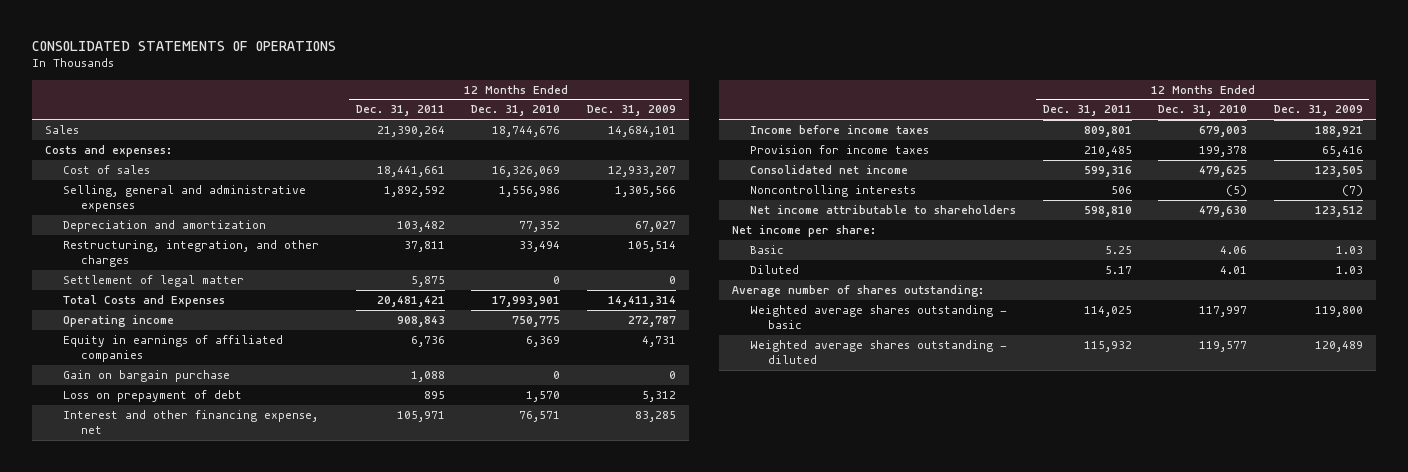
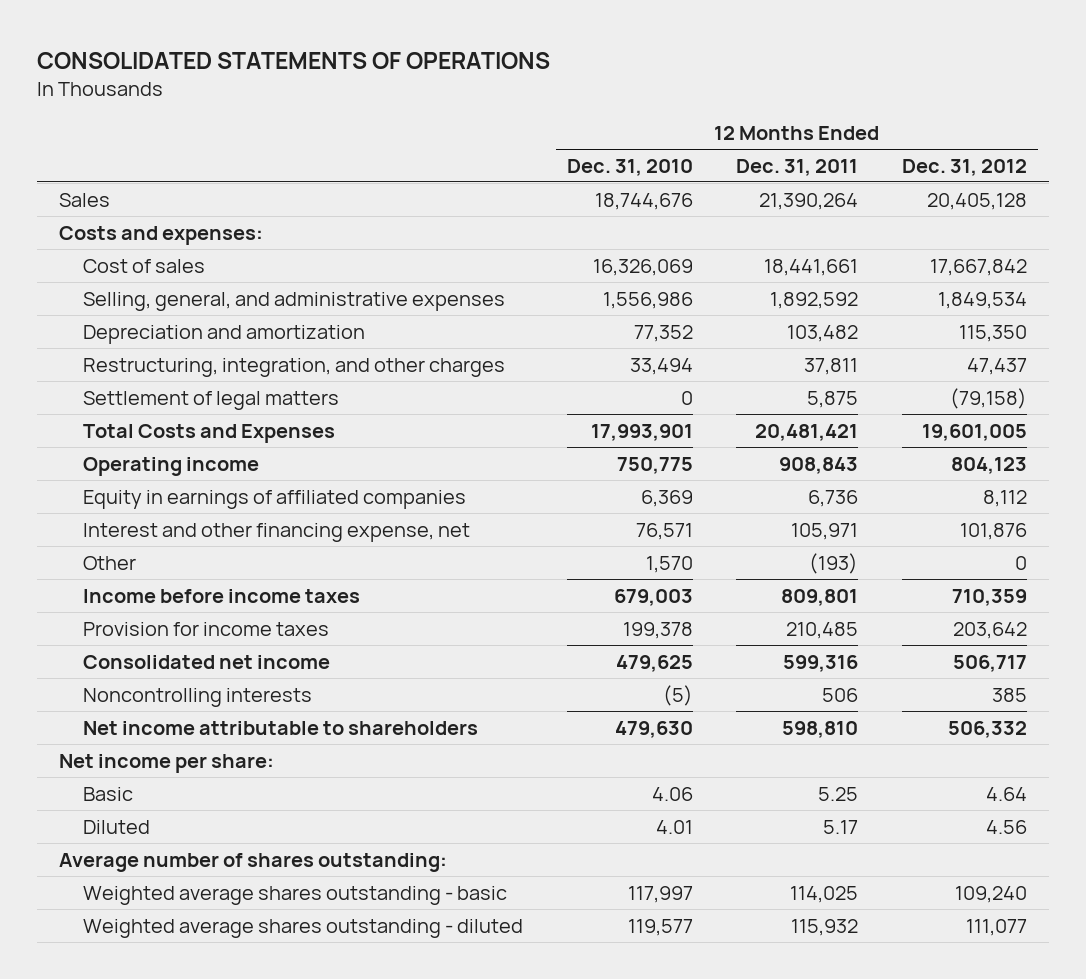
- | 12 Months Ended Dec. 31, 2011 | 12 Months Ended Dec. 31, 2010 | 12 Months Ended Dec. 31, 2009
+ | 12 Months Ended Dec. 31, 2010 | 12 Months Ended Dec. 31, 2011 | 12 Months Ended Dec. 31, 2012
- Selling, general and administrative expenses | 1,892,592 | 1,556,986 | 1,305,566
+ Selling, general, and administrative expenses | 1,556,986 | 1,892,592 | 1,849,534
- Settlement of legal matter | 5,875 | 0 | 0
+ Settlement of legal matters | 0 | 5,875 | (79,158)
- Gain on bargain purchase | 1,088 | 0 | 0
- Loss on prepayment of debt | 895 | 1,570 | 5,312
+ Other | 1,570 | (193) | 0

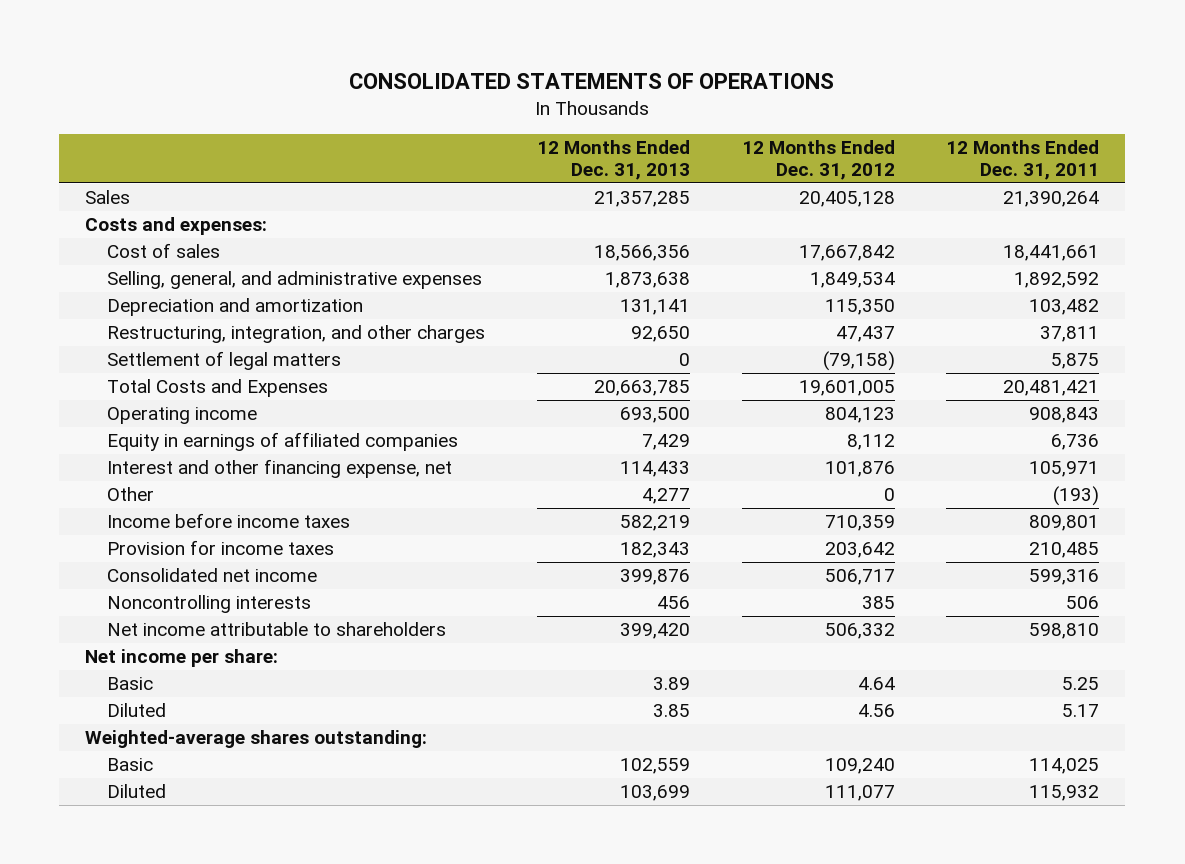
- | 12 Months Ended Dec. 31, 2010 | 12 Months Ended Dec. 31, 2011 | 12 Months Ended Dec. 31, 2012
+ | 12 Months Ended Dec. 31, 2013 | 12 Months Ended Dec. 31, 2012 | 12 Months Ended Dec. 31, 2011
- Average number of shares outstanding:
- Weighted average shares outstanding - basic | 117,997 | 114,025 | 109,240
- Weighted average shares outstanding - diluted | 119,577 | 115,932 | 111,077
+ Weighted-average shares outstanding:
+ Basic | 102,559 | 109,240 | 114,025
+ Diluted | 103,699 | 111,077 | 115,932

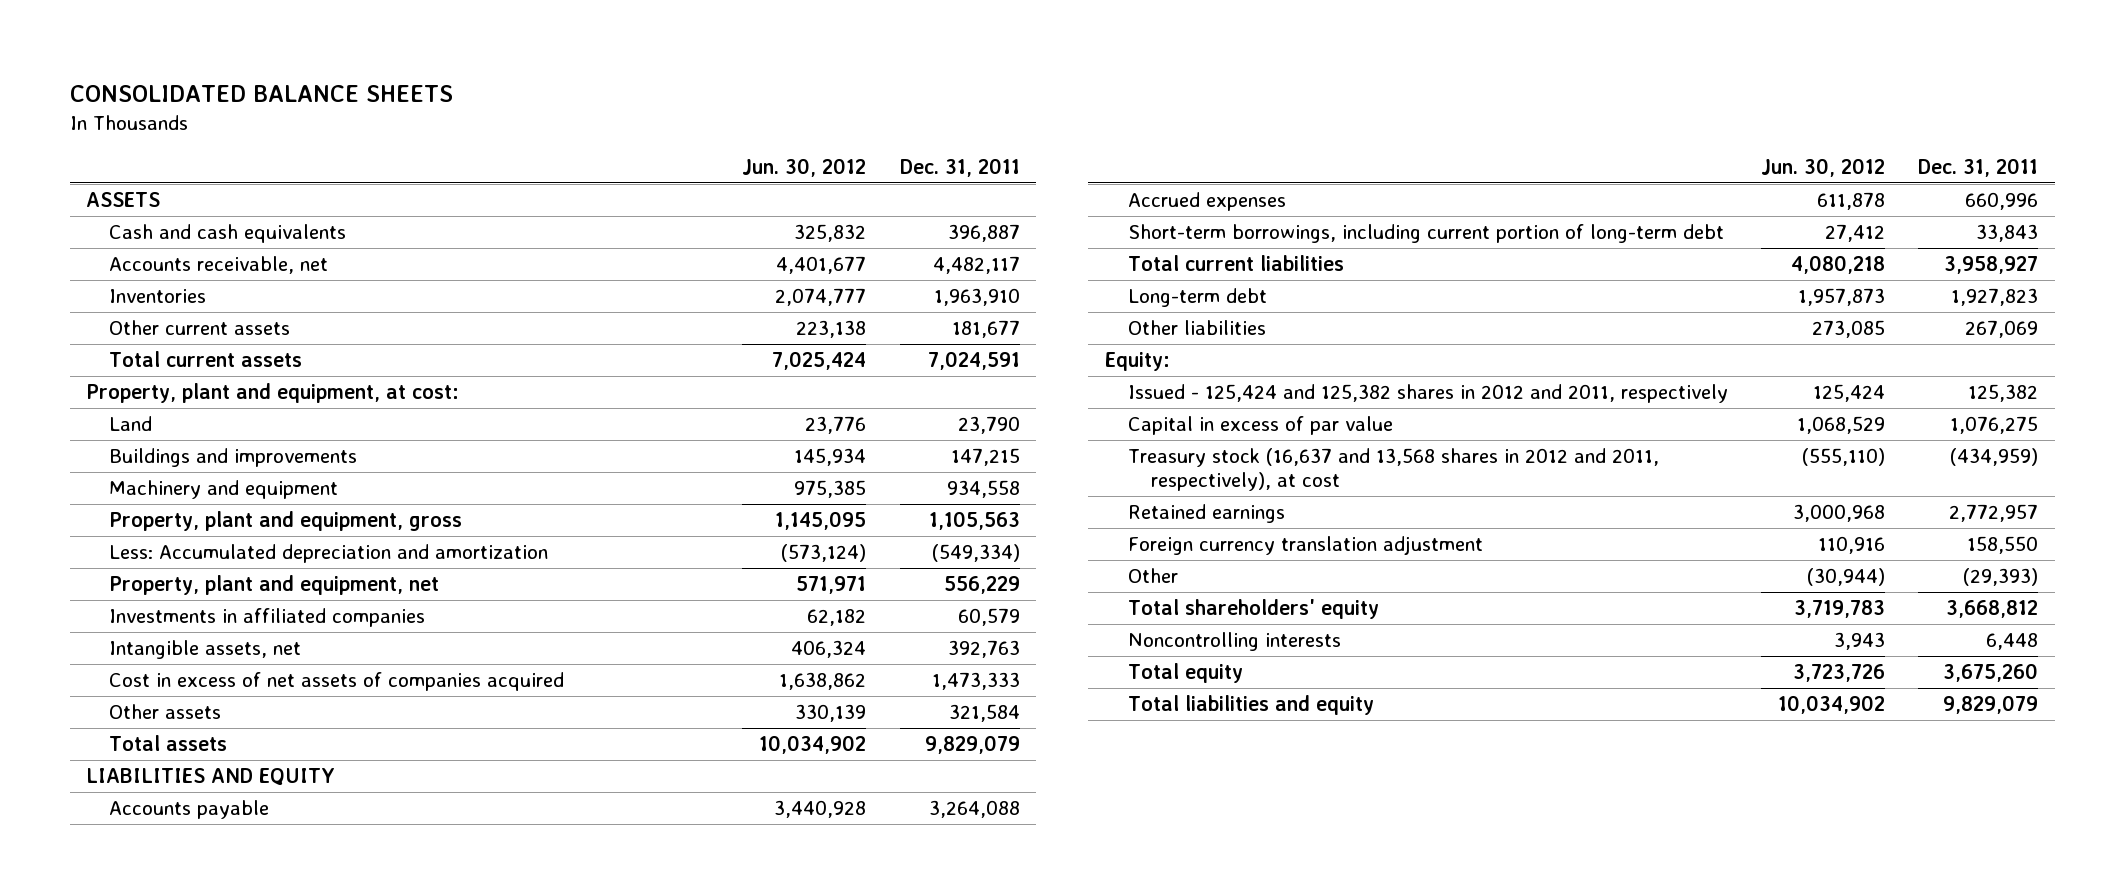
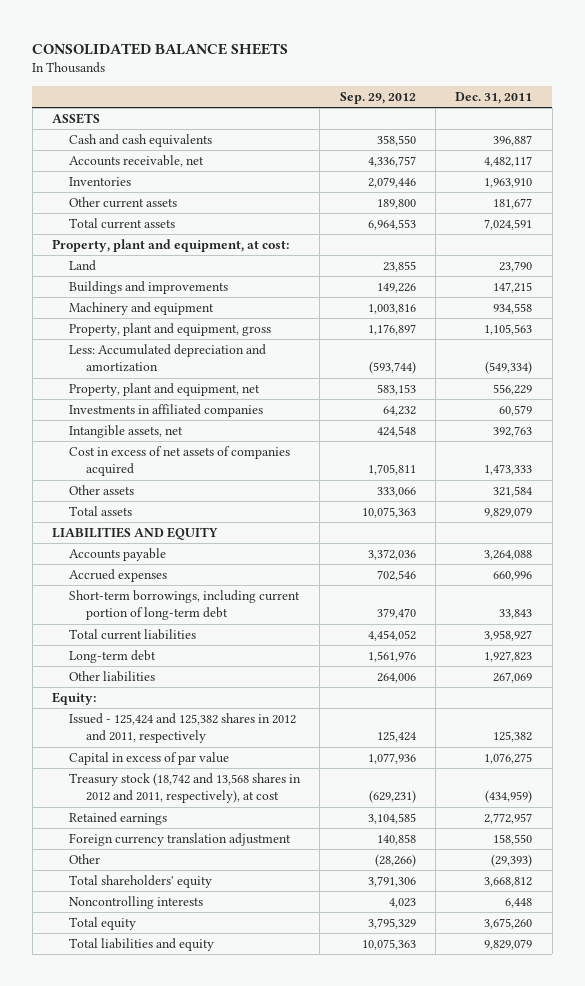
- | Jun. 30, 2012 | Dec. 31, 2011
+ | Sep. 29, 2012 | Dec. 31, 2011
- Treasury stock (16,637 and 13,568 shares in 2012 and 2011, respectively), at cost | (555,110) | (434,959)
+ Treasury stock (18,742 and 13,568 shares in 2012 and 2011, respectively), at cost | (629,231) | (434,959)

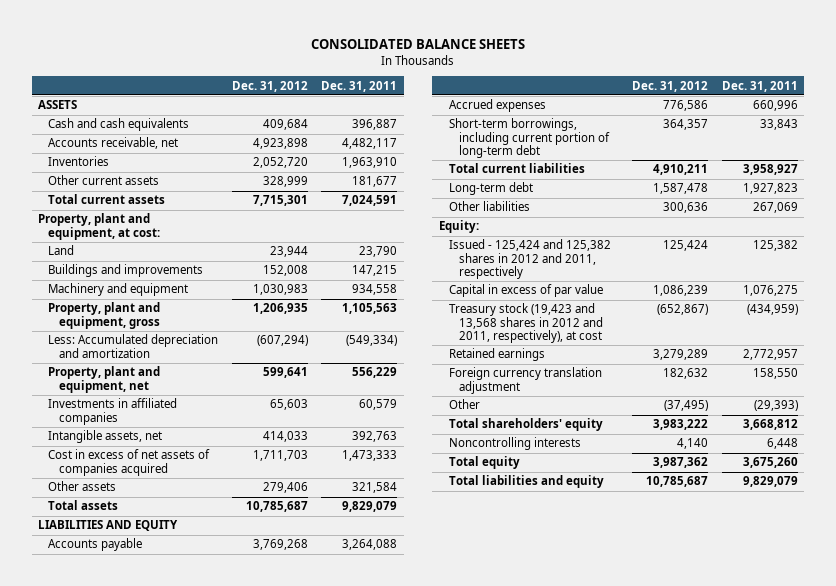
- | Sep. 29, 2012 | Dec. 31, 2011
+ | Dec. 31, 2012 | Dec. 31, 2011
- Treasury stock (18,742 and 13,568 shares in 2012 and 2011, respectively), at cost | (629,231) | (434,959)
+ Treasury stock (19,423 and 13,568 shares in 2012 and 2011, respectively), at cost | (652,867) | (434,959)

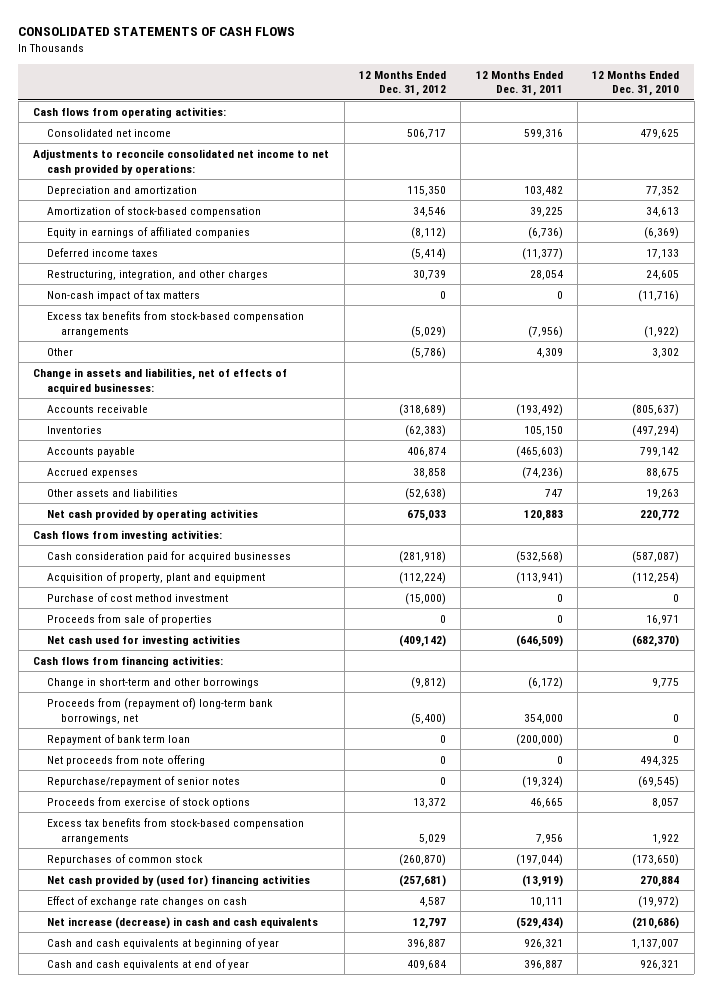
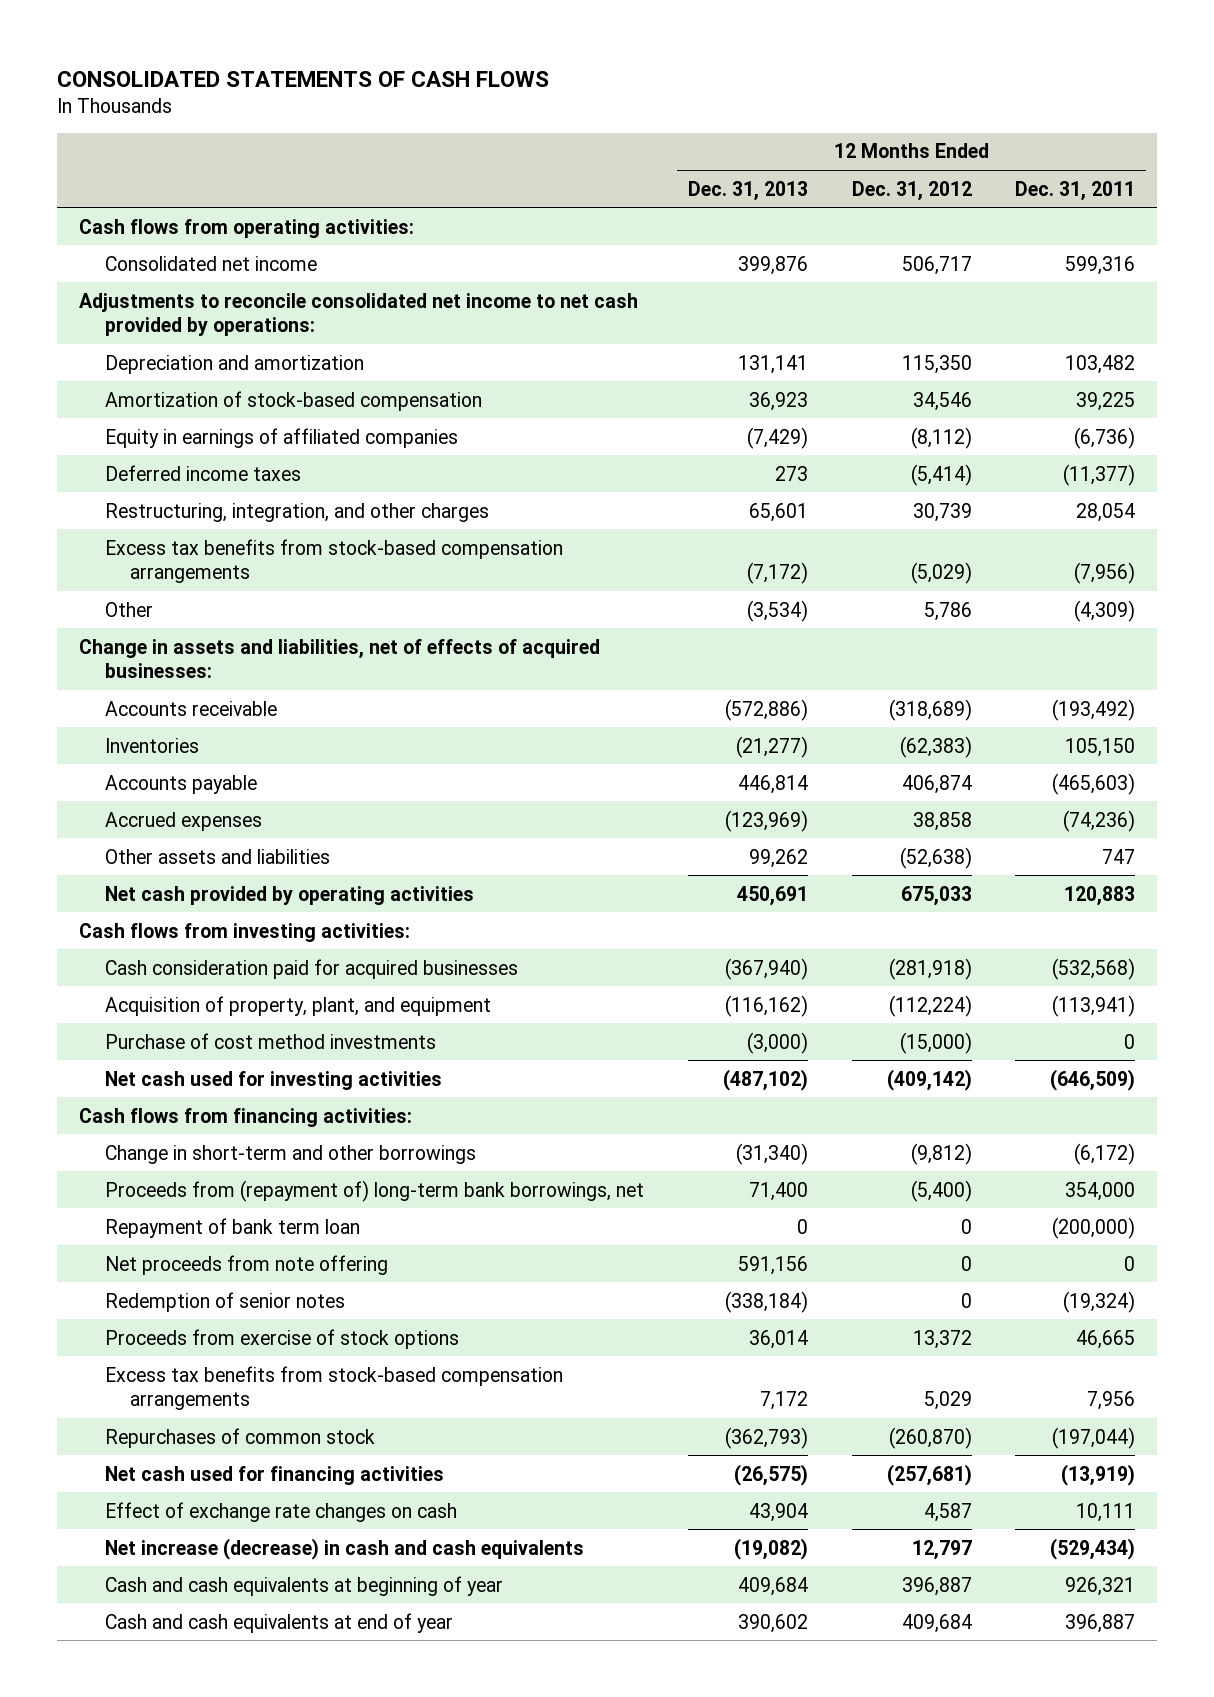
- | 12 Months Ended Dec. 31, 2012 | 12 Months Ended Dec. 31, 2011 | 12 Months Ended Dec. 31, 2010
+ | 12 Months Ended Dec. 31, 2013 | 12 Months Ended Dec. 31, 2012 | 12 Months Ended Dec. 31, 2011
- Non-cash impact of tax matters | 0 | 0 | (11,716)
- Other | (5,786) | 4,309 | 3,302
+ Other | (3,534) | 5,786 | (4,309)
- Acquisition of property, plant and equipment | (112,224) | (113,941) | (112,254)
- Purchase of cost method investment | (15,000) | 0 | 0
- Proceeds from sale of properties | 0 | 0 | 16,971
+ Acquisition of property, plant, and equipment | (116,162) | (112,224) | (113,941)
+ Purchase of cost method investments | (3,000) | (15,000) | 0
- Repurchase/repayment of senior notes | 0 | (19,324) | (69,545)
+ Redemption of senior notes | (338,184) | 0 | (19,324)
- Net cash provided by (used for) financing activities | (257,681) | (13,919) | 270,884
+ Net cash used for financing activities | (26,575) | (257,681) | (13,919)

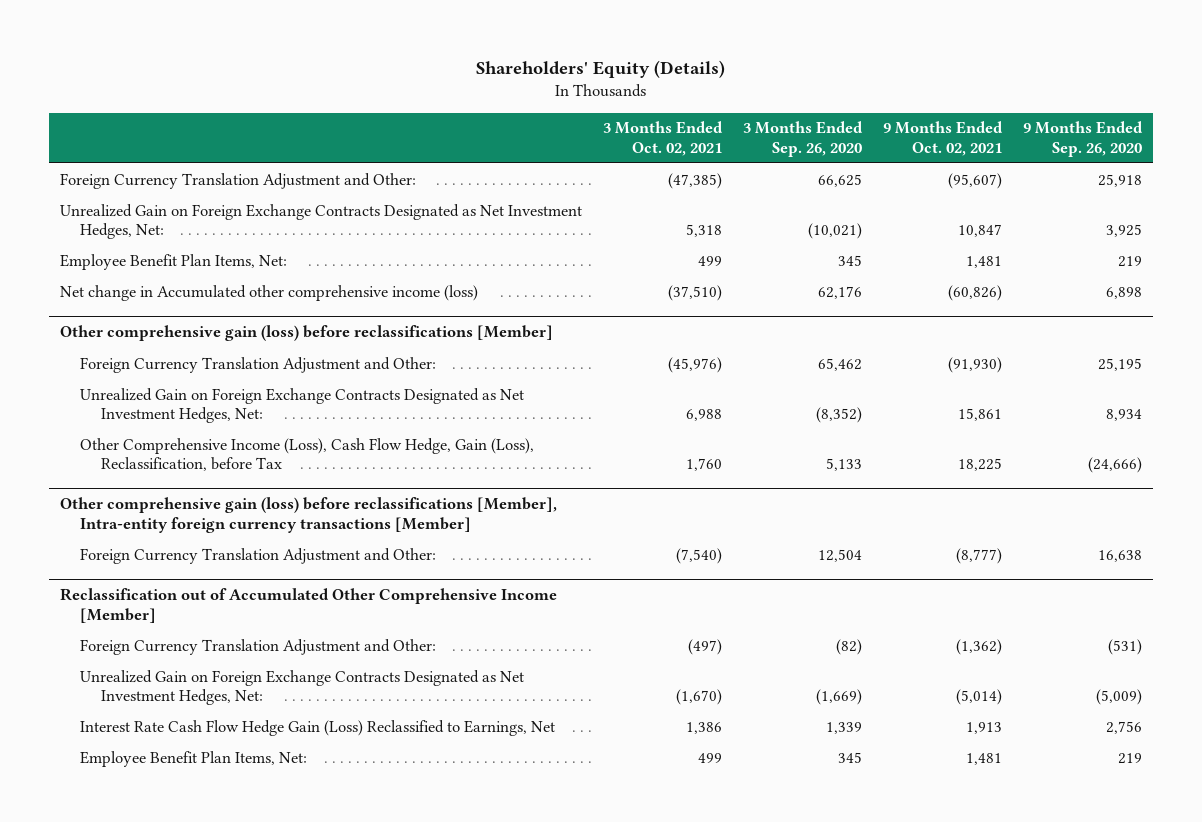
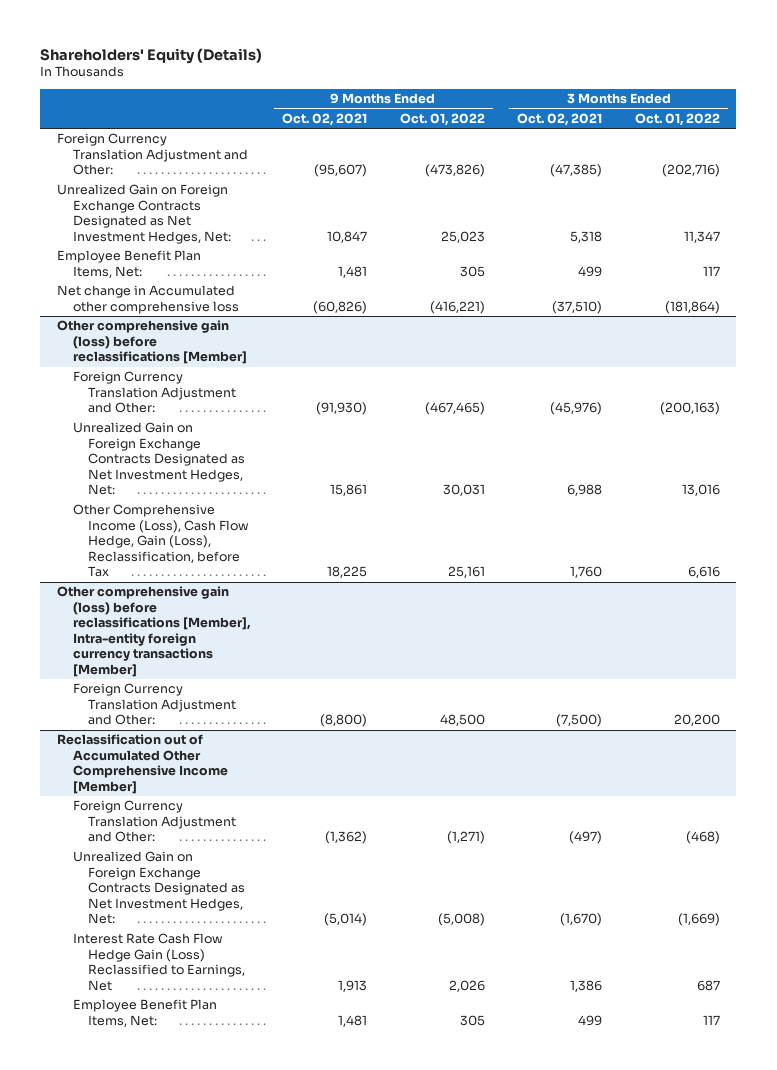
- | 3 Months Ended Oct. 02, 2021 | 3 Months Ended Sep. 26, 2020 | 9 Months Ended Oct. 02, 2021 | 9 Months Ended Sep. 26, 2020
+ | 9 Months Ended Oct. 02, 2021 | 9 Months Ended Oct. 01, 2022 | 3 Months Ended Oct. 02, 2021 | 3 Months Ended Oct. 01, 2022
- Net change in Accumulated other comprehensive income (loss) | (37,510) | 62,176 | (60,826) | 6,898
+ Net change in Accumulated other comprehensive loss | (60,826) | (416,221) | (37,510) | (181,864)
@ Other comprehensive gain (loss) before reclassifications [Member], Intra-entity foreign currency transactions [Member]
- Foreign Currency Translation Adjustment and Other: | (7,540) | 12,504 | (8,777) | 16,638
+ Foreign Currency Translation Adjustment and Other: | (8,800) | 48,500 | (7,500) | 20,200

